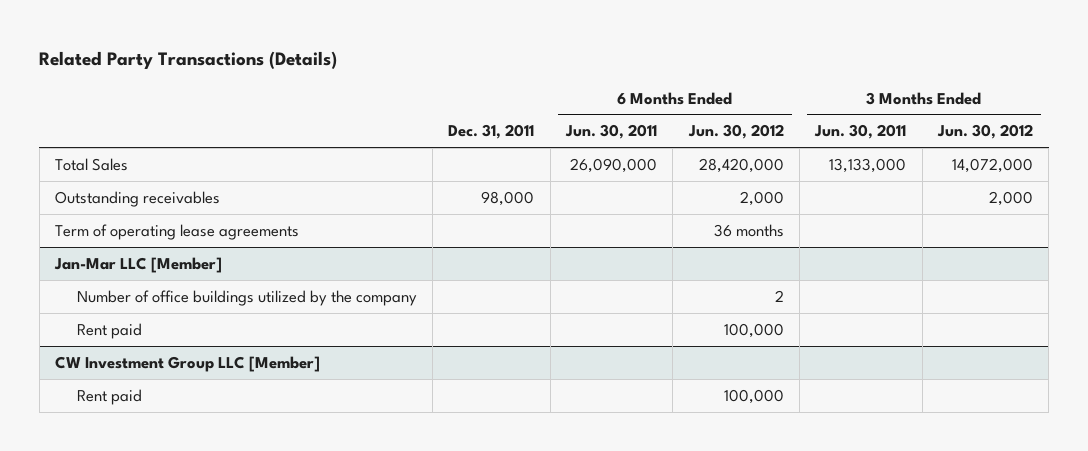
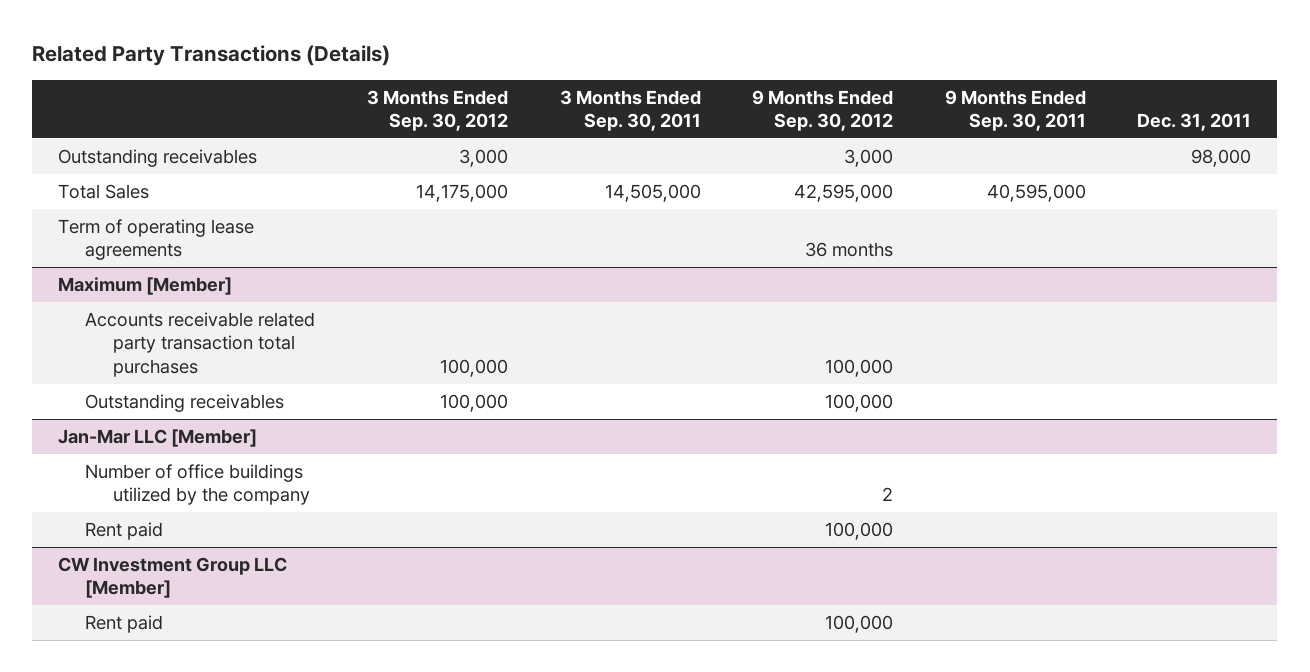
- | Dec. 31, 2011 | 6 Months Ended Jun. 30, 2011 | 6 Months Ended Jun. 30, 2012 | 3 Months Ended Jun. 30, 2011 | 3 Months Ended Jun. 30, 2012
+ | 3 Months Ended Sep. 30, 2012 | 3 Months Ended Sep. 30, 2011 | 9 Months Ended Sep. 30, 2012 | 9 Months Ended Sep. 30, 2011 | Dec. 31, 2011
moved down: Total Sales | 14,175,000 | 14,505,000 | 42,595,000 | 40,595,000 |
+ Maximum [Member]
+ Accounts receivable related party transaction total purchases | 100,000 | | 100,000 | |
+ Outstanding receivables | 100,000 | | 100,000 | |

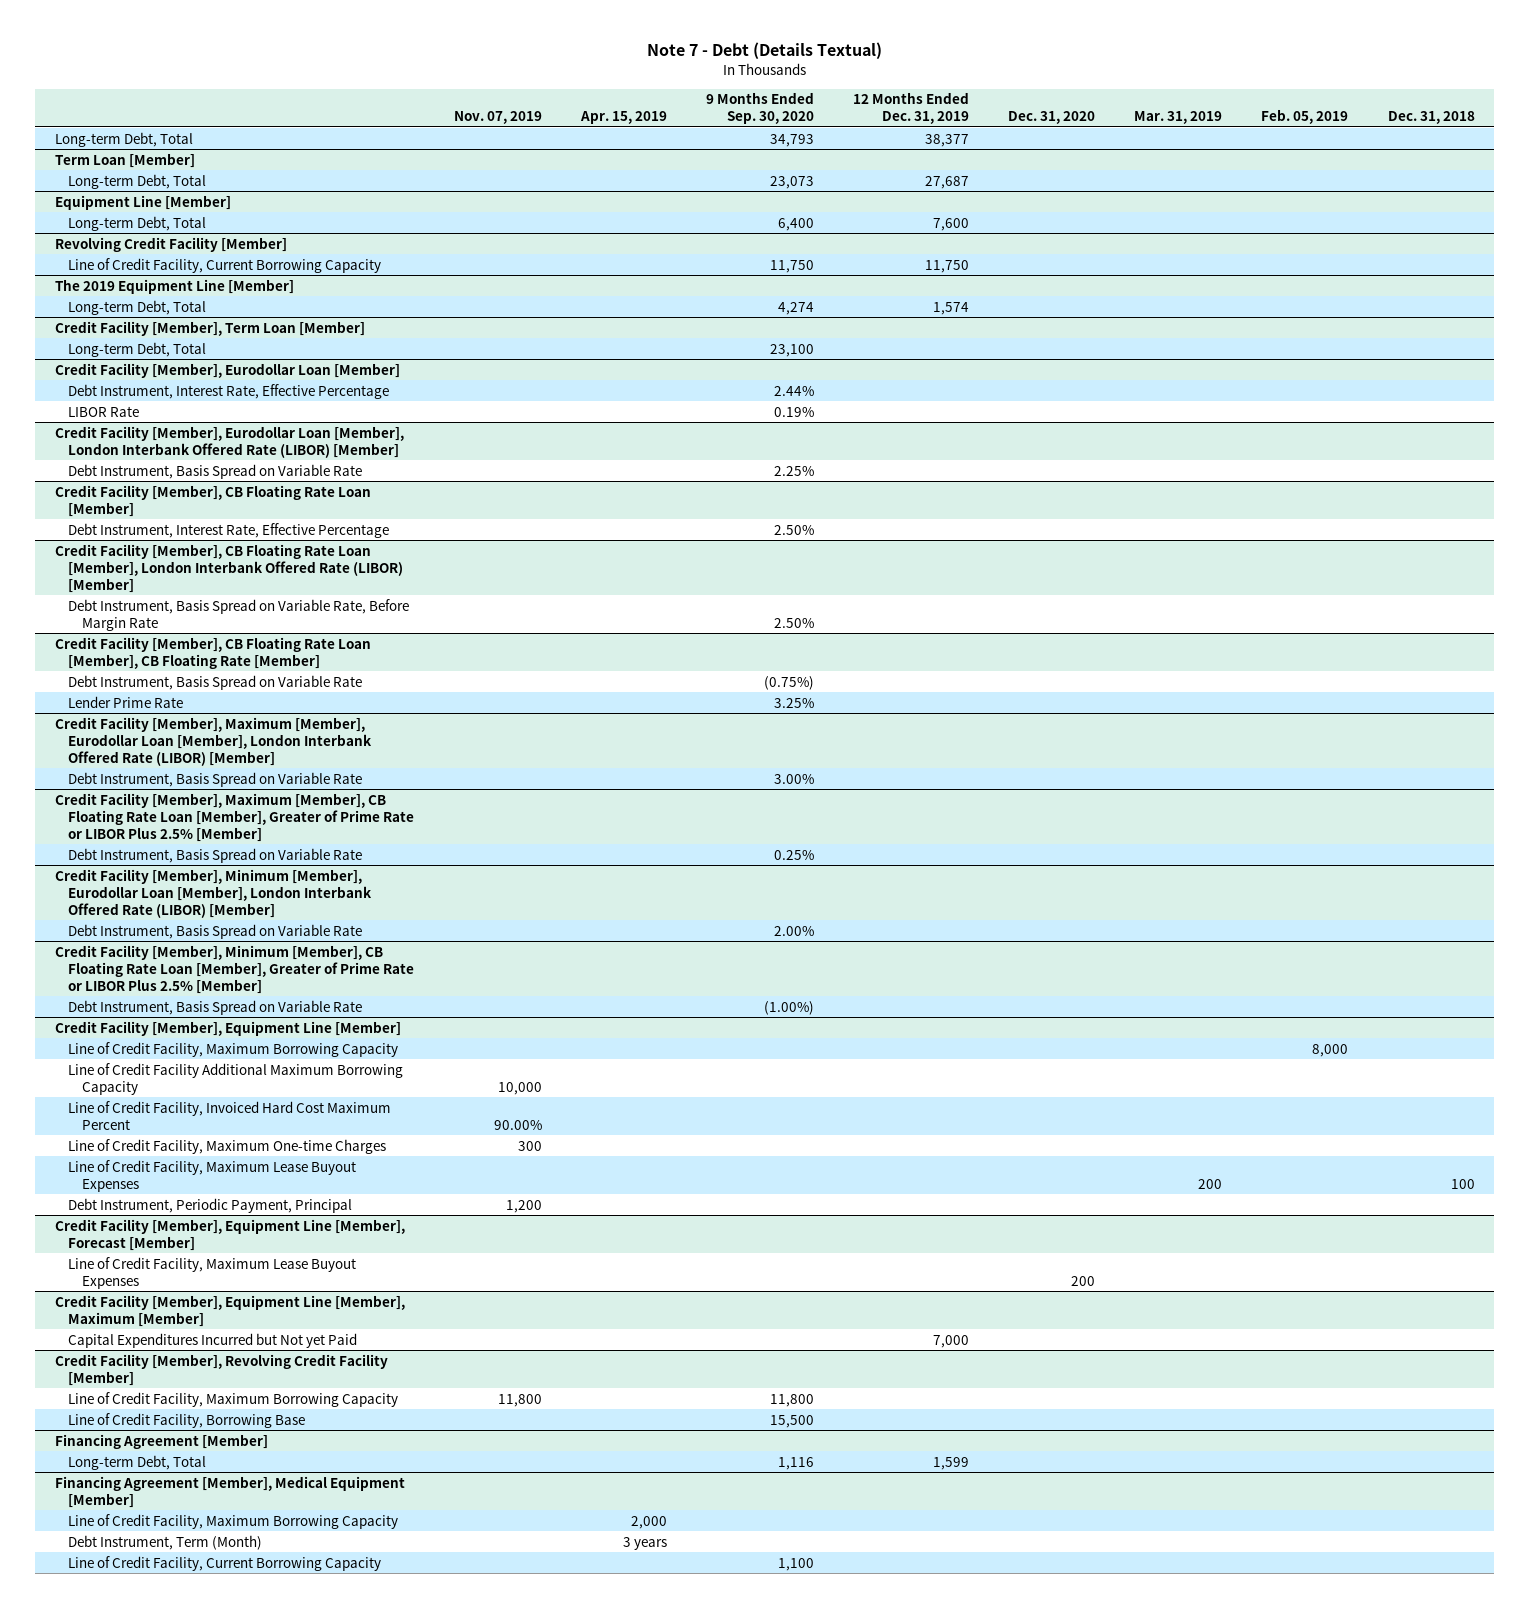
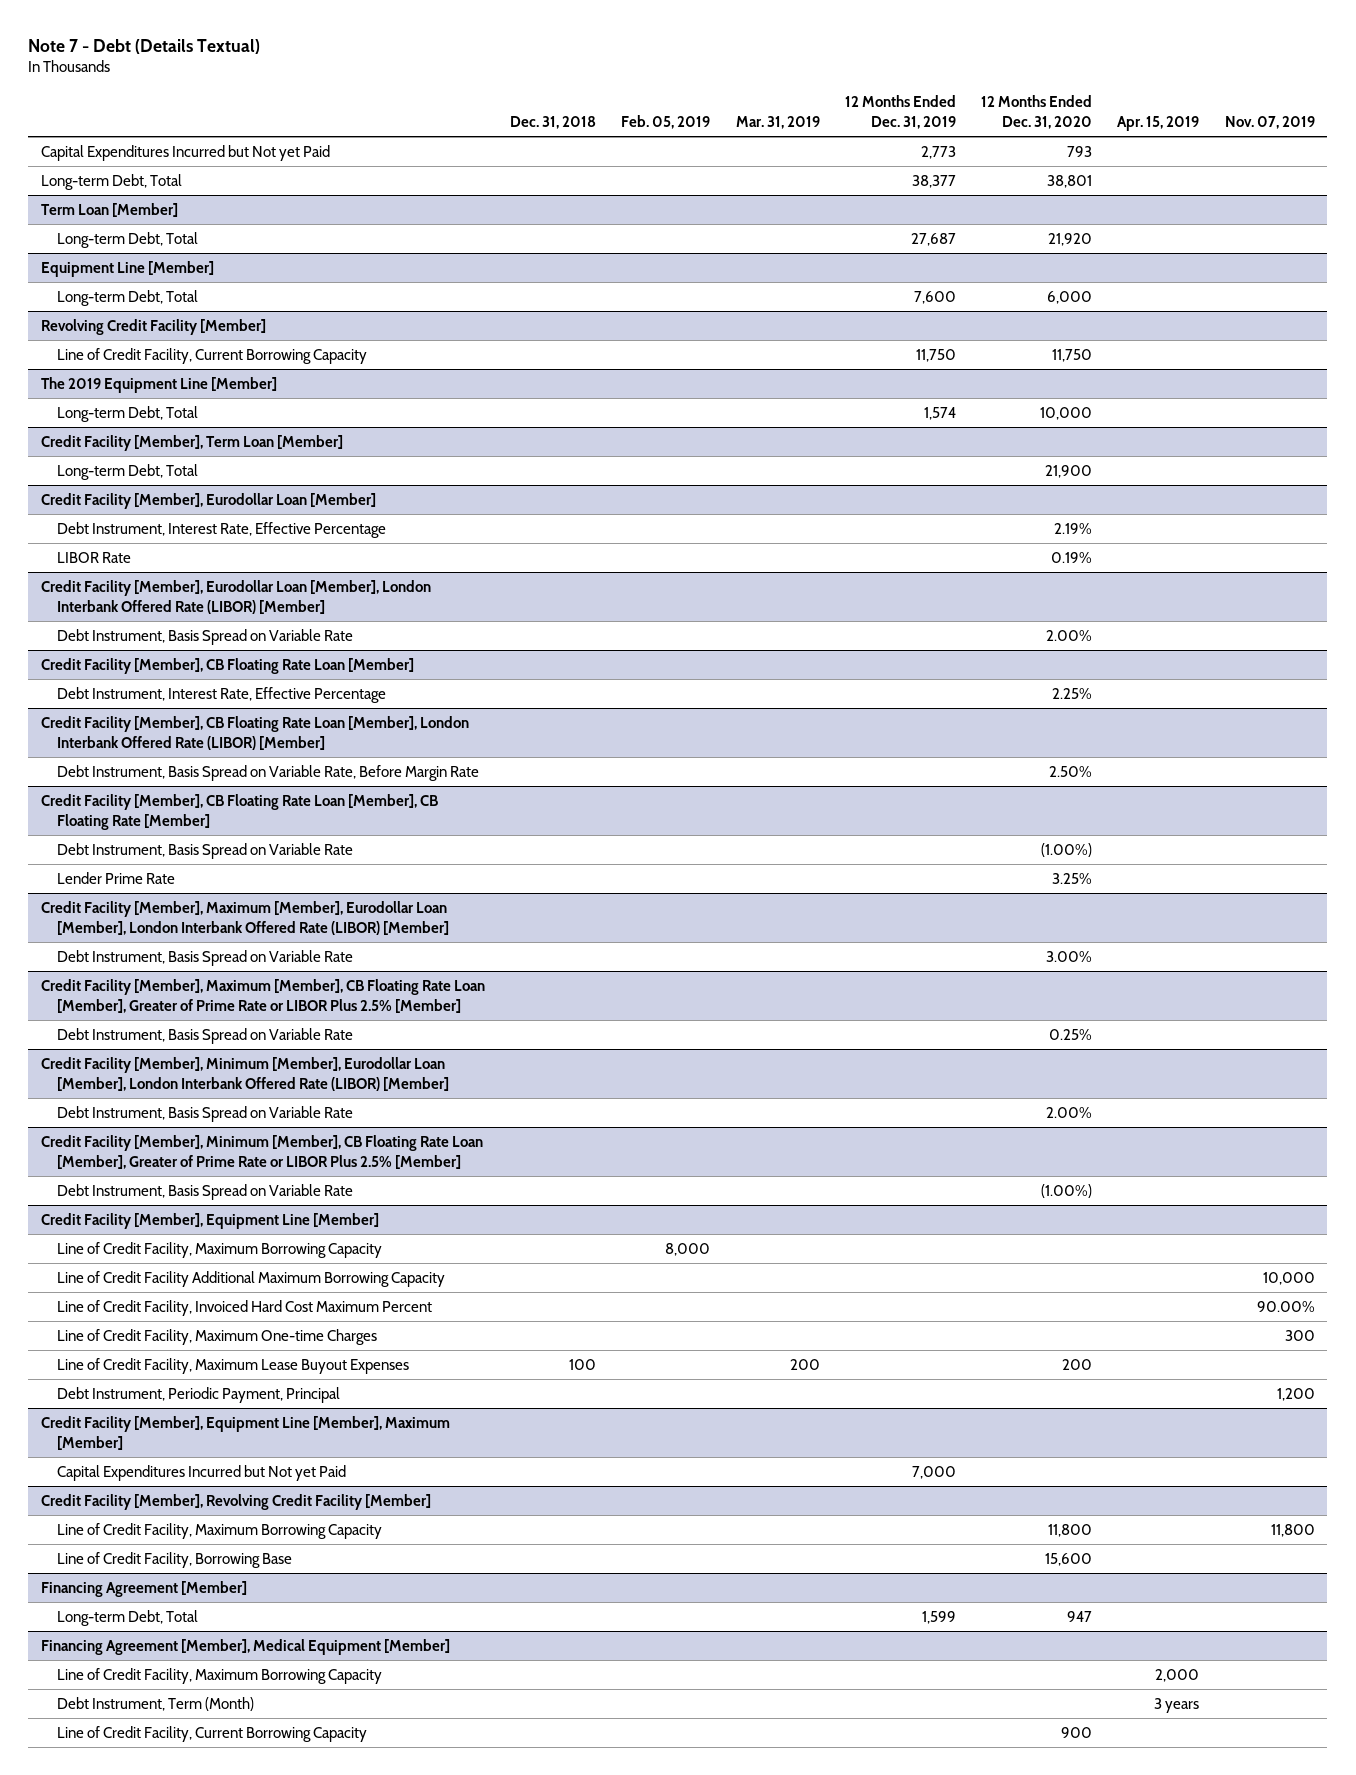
- | Nov. 07, 2019 | Apr. 15, 2019 | 9 Months Ended Sep. 30, 2020 | 12 Months Ended Dec. 31, 2019 | Dec. 31, 2020 | Mar. 31, 2019 | Feb. 05, 2019 | Dec. 31, 2018
+ | Dec. 31, 2018 | Feb. 05, 2019 | Mar. 31, 2019 | 12 Months Ended Dec. 31, 2019 | 12 Months Ended Dec. 31, 2020 | Apr. 15, 2019 | Nov. 07, 2019
+ Capital Expenditures Incurred but Not yet Paid | | | | 2,773 | 793 | |
- Credit Facility [Member], Equipment Line [Member], Forecast [Member]
- Line of Credit Facility, Maximum Lease Buyout Expenses | | | | | 200 | | |

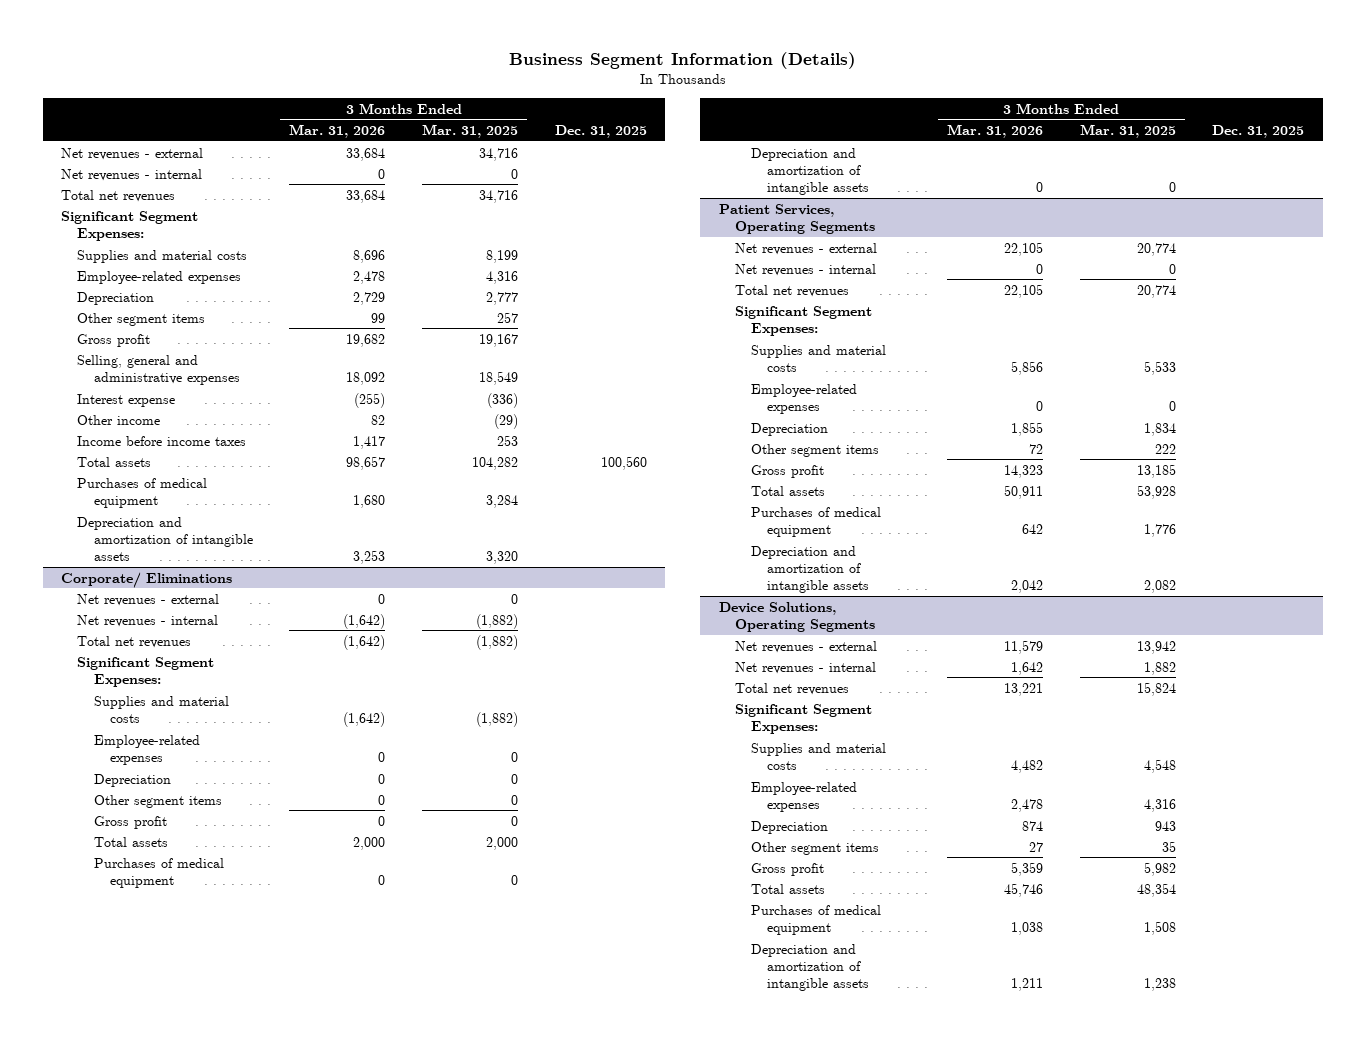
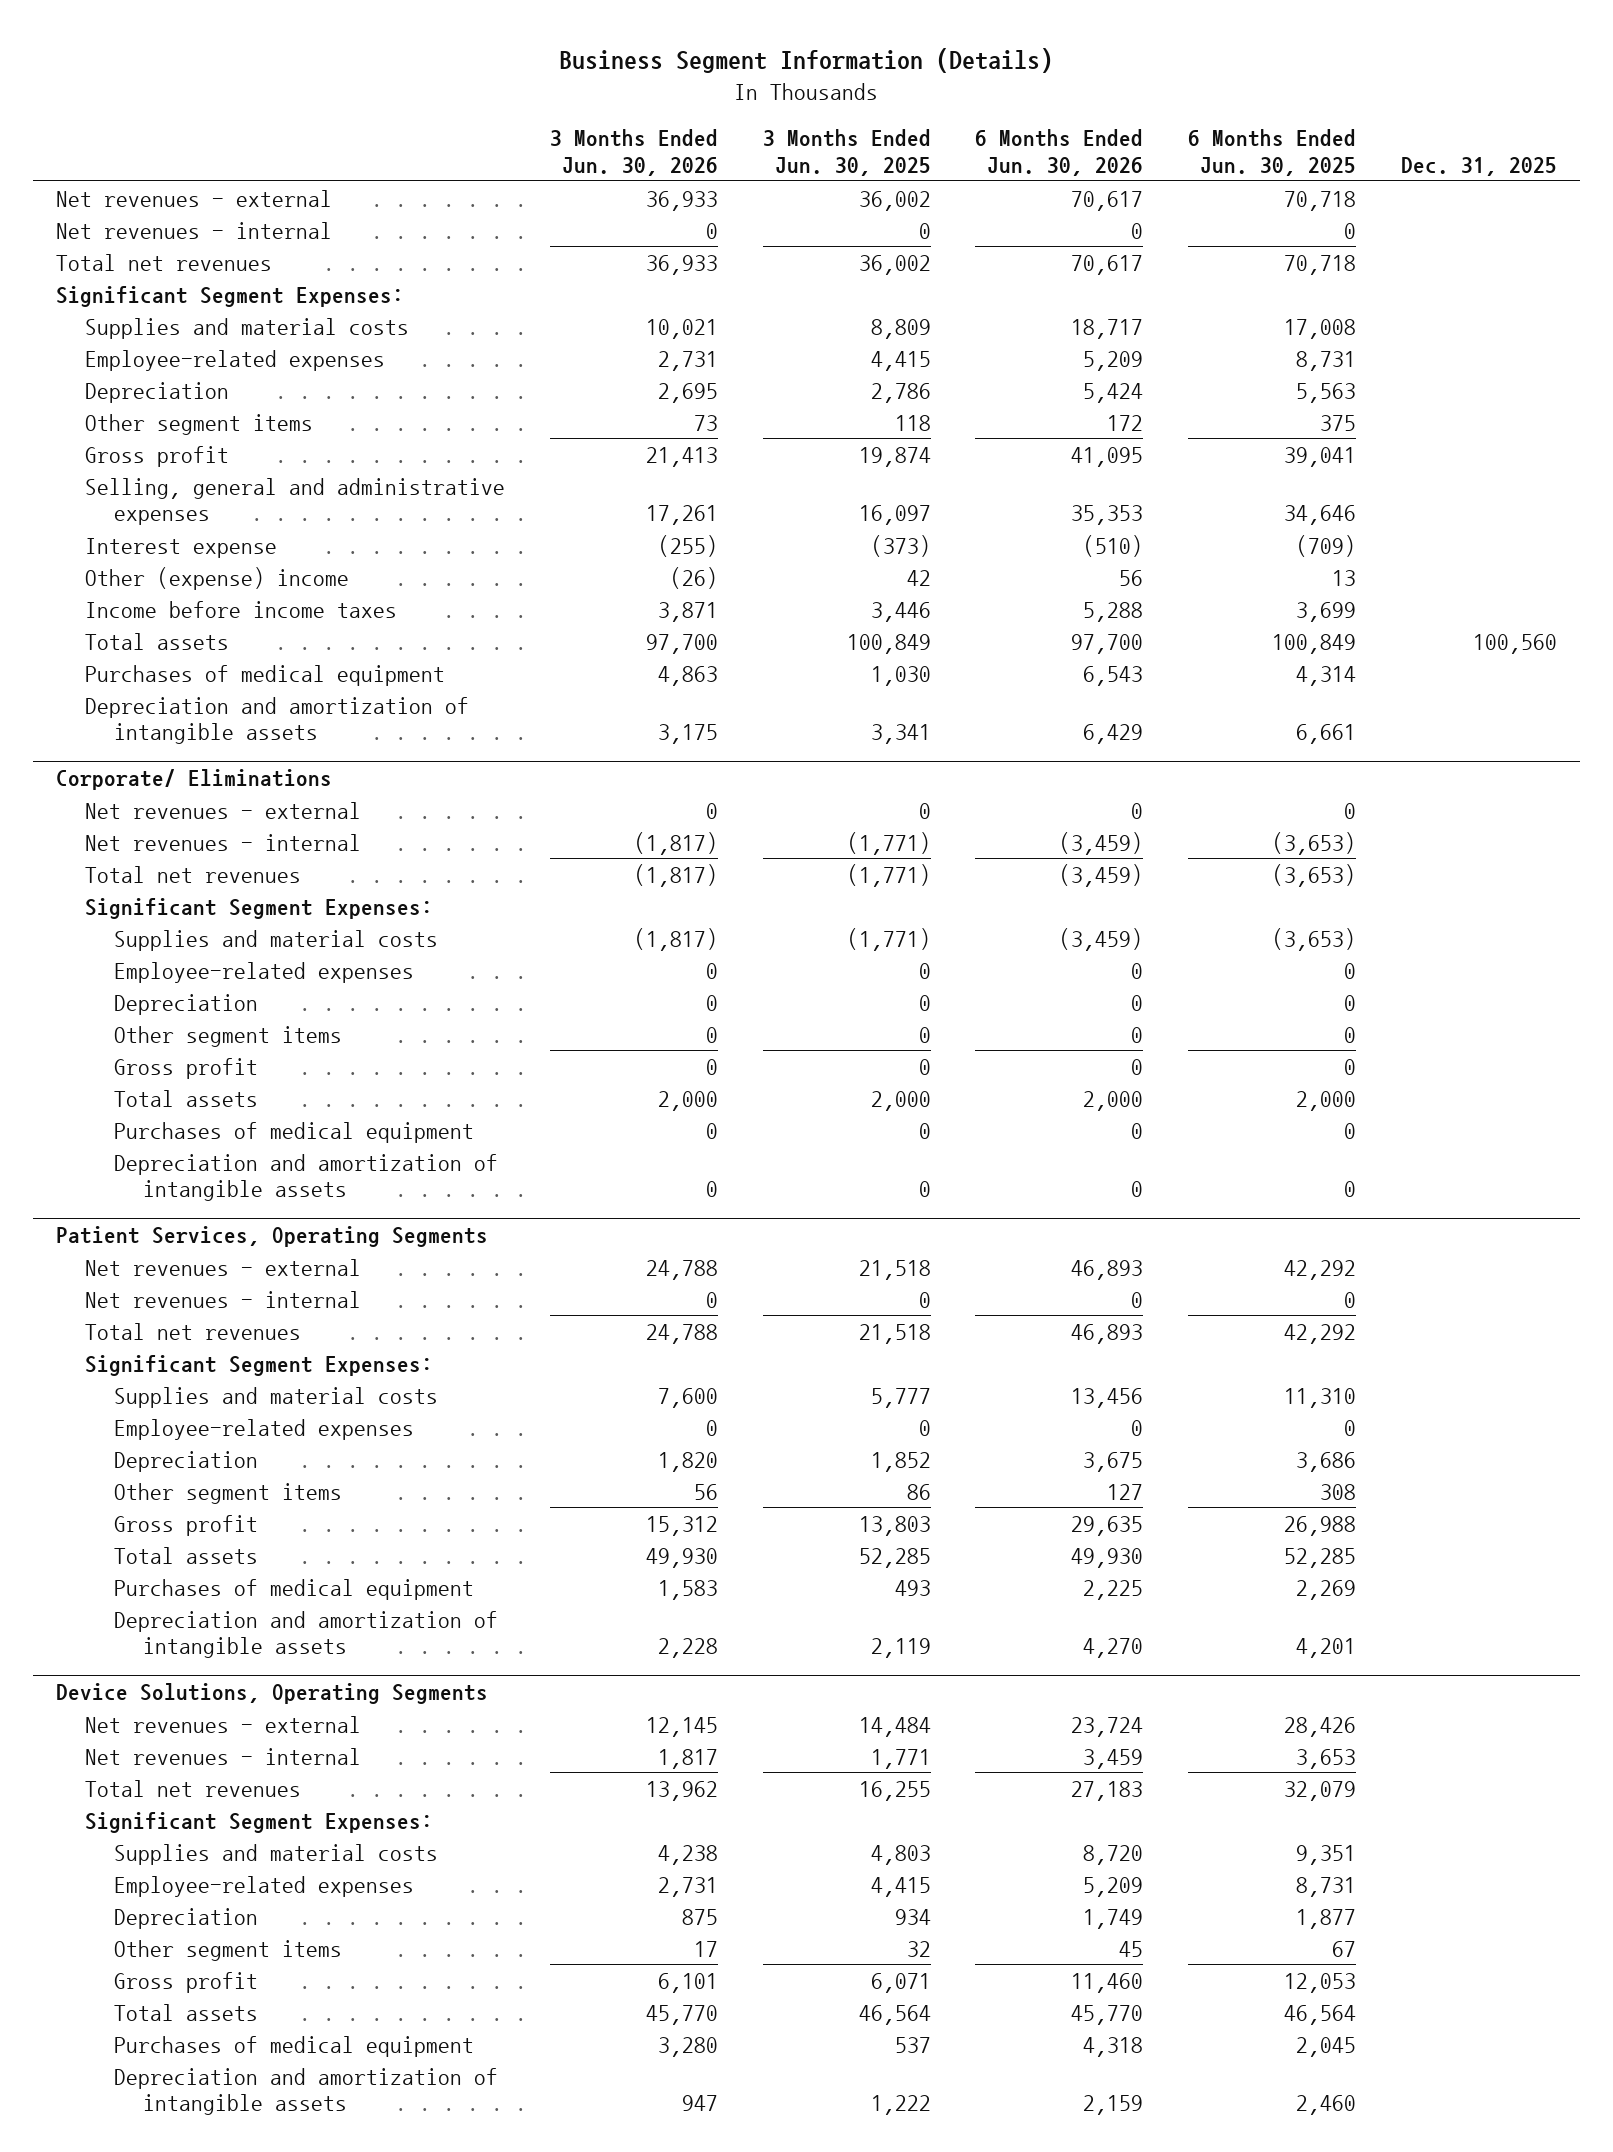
- | 3 Months Ended Mar. 31, 2026 | 3 Months Ended Mar. 31, 2025 | Dec. 31, 2025
+ | 3 Months Ended Jun. 30, 2026 | 3 Months Ended Jun. 30, 2025 | 6 Months Ended Jun. 30, 2026 | 6 Months Ended Jun. 30, 2025 | Dec. 31, 2025
- Other income | 82 | (29) |
+ Other (expense) income | (26) | 42 | 56 | 13 |

